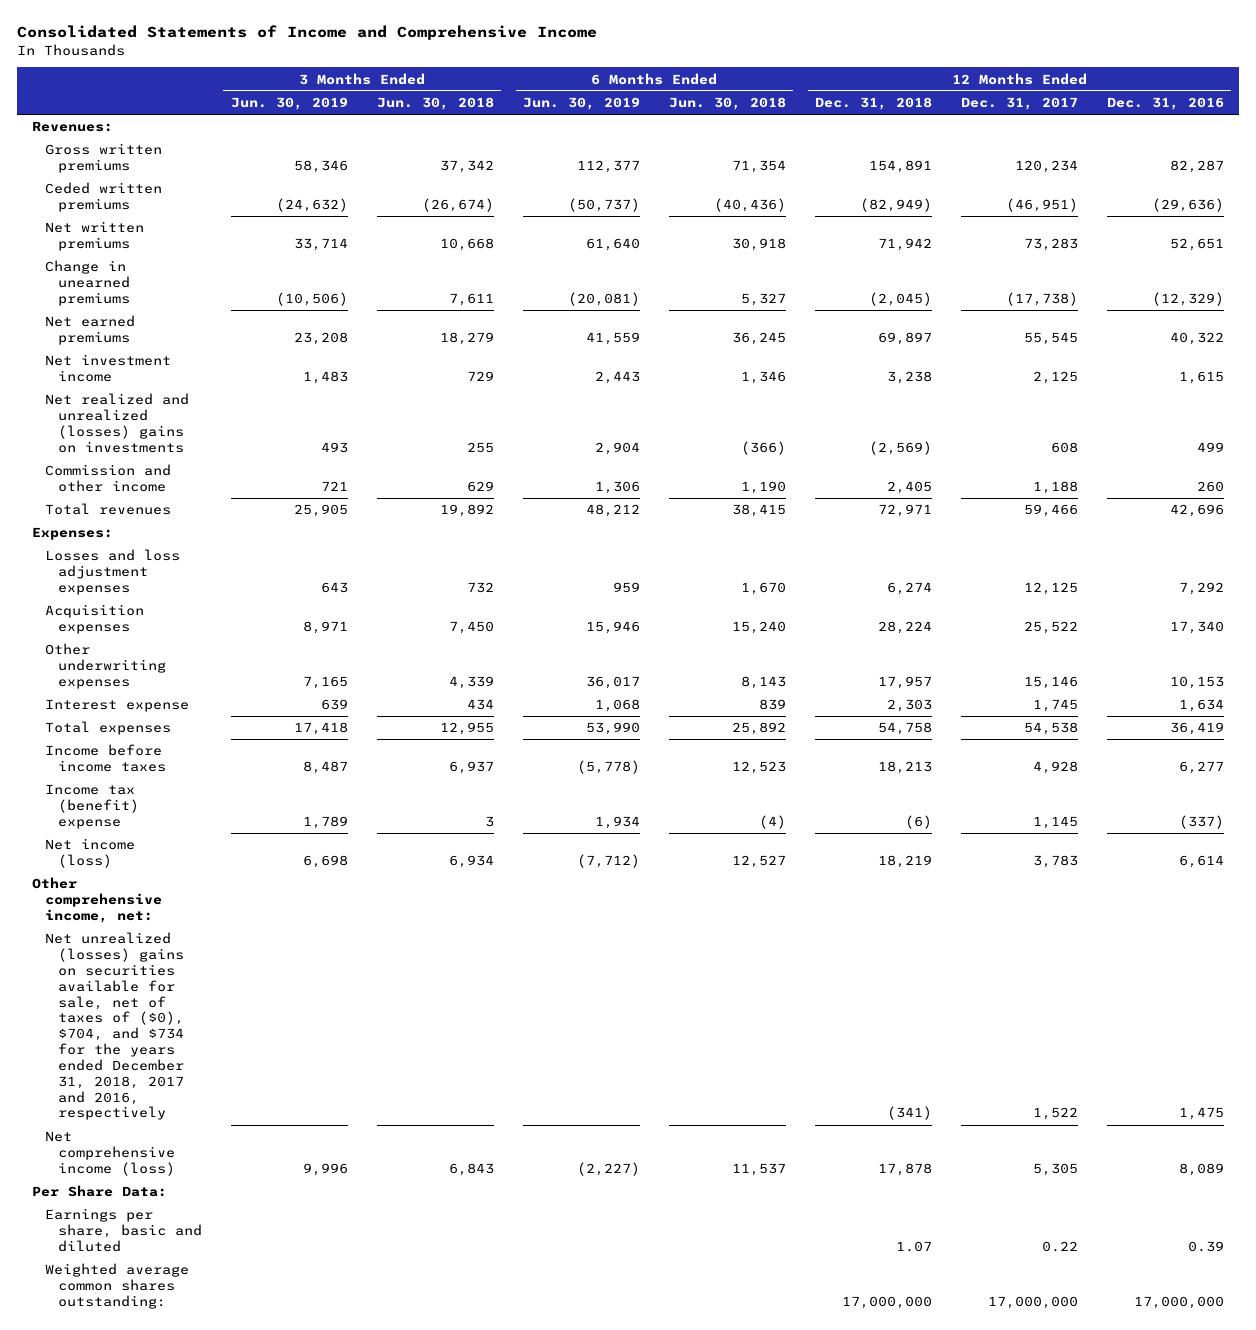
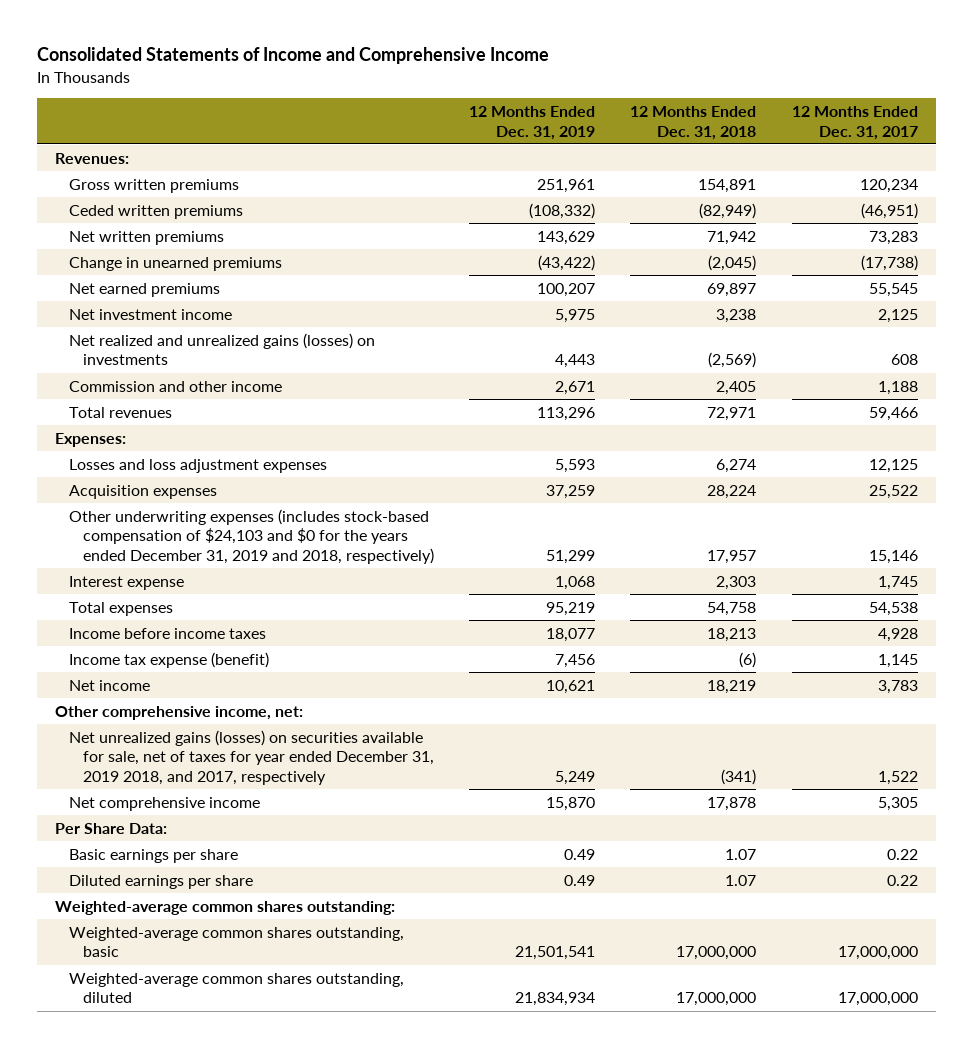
- | 3 Months Ended Jun. 30, 2019 | 3 Months Ended Jun. 30, 2018 | 6 Months Ended Jun. 30, 2019 | 6 Months Ended Jun. 30, 2018 | 12 Months Ended Dec. 31, 2018 | 12 Months Ended Dec. 31, 2017 | 12 Months Ended Dec. 31, 2016
+ | 12 Months Ended Dec. 31, 2019 | 12 Months Ended Dec. 31, 2018 | 12 Months Ended Dec. 31, 2017
- Net realized and unrealized (losses) gains on investments | 493 | 255 | 2,904 | (366) | (2,569) | 608 | 499
+ Net realized and unrealized gains (losses) on investments | 4,443 | (2,569) | 608
- Other underwriting expenses | 7,165 | 4,339 | 36,017 | 8,143 | 17,957 | 15,146 | 10,153
+ Other underwriting expenses (includes stock-based compensation of $24,103 and $0 for the years ended December 31, 2019 and 2018, respectively) | 51,299 | 17,957 | 15,146
- Income tax (benefit) expense | 1,789 | 3 | 1,934 | (4) | (6) | 1,145 | (337)
- Net income (loss) | 6,698 | 6,934 | (7,712) | 12,527 | 18,219 | 3,783 | 6,614
+ Income tax expense (benefit) | 7,456 | (6) | 1,145
+ Net income | 10,621 | 18,219 | 3,783
- Net unrealized (losses) gains on securities available for sale, net of taxes of ($0), $704, and $734 for the years ended December 31, 2018, 2017 and 2016, respectively | | | | | (341) | 1,522 | 1,475
- Net comprehensive income (loss) | 9,996 | 6,843 | (2,227) | 11,537 | 17,878 | 5,305 | 8,089
+ Net unrealized gains (losses) on securities available for sale, net of taxes for year ended December 31, 2019 2018, and 2017, respectively | 5,249 | (341) | 1,522
+ Net comprehensive income | 15,870 | 17,878 | 5,305
- Earnings per share, basic and diluted | | | | | 1.07 | 0.22 | 0.39
- Weighted average common shares outstanding: | | | | | 17,000,000 | 17,000,000 | 17,000,000
+ Basic earnings per share | 0.49 | 1.07 | 0.22
+ Diluted earnings per share | 0.49 | 1.07 | 0.22
+ Weighted-average common shares outstanding:
+ Weighted-average common shares outstanding, basic | 21,501,541 | 17,000,000 | 17,000,000
+ Weighted-average common shares outstanding, diluted | 21,834,934 | 17,000,000 | 17,000,000

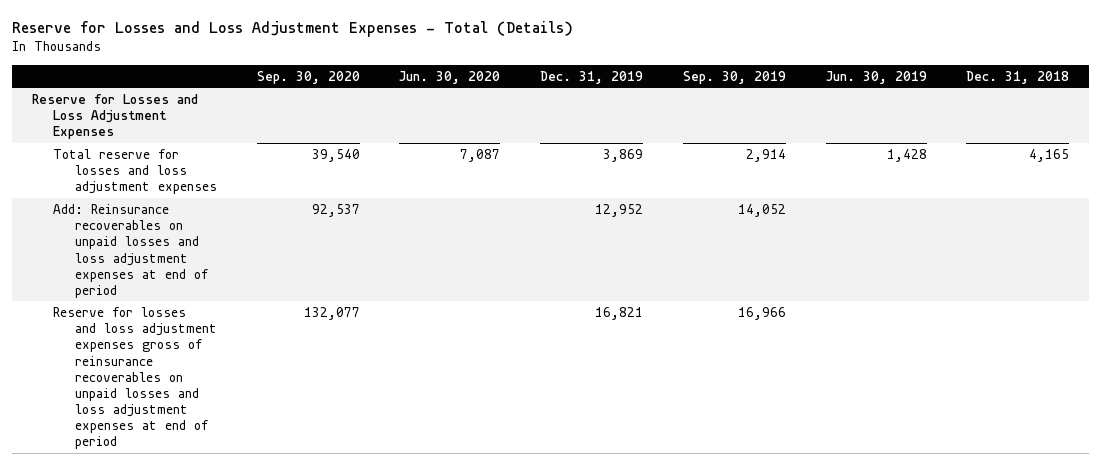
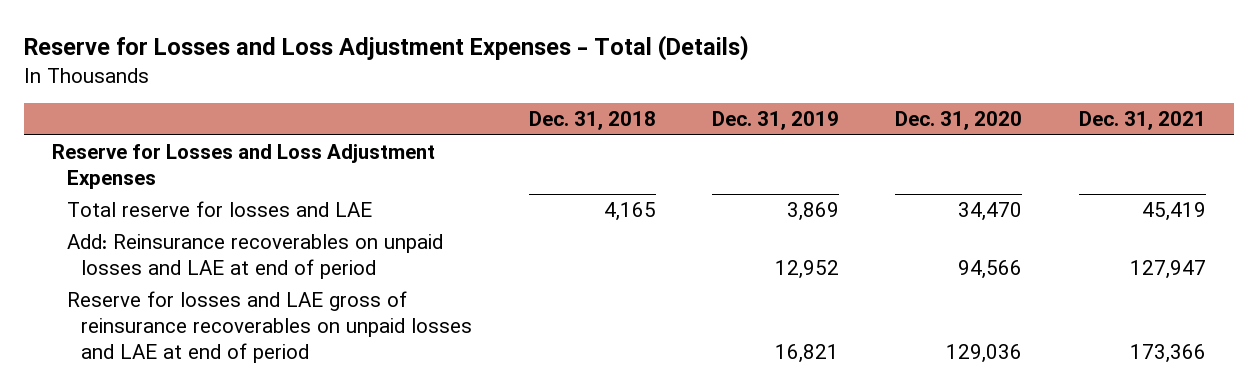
- | Sep. 30, 2020 | Jun. 30, 2020 | Dec. 31, 2019 | Sep. 30, 2019 | Jun. 30, 2019 | Dec. 31, 2018
+ | Dec. 31, 2018 | Dec. 31, 2019 | Dec. 31, 2020 | Dec. 31, 2021
- Total reserve for losses and loss adjustment expenses | 39,540 | 7,087 | 3,869 | 2,914 | 1,428 | 4,165
- Add: Reinsurance recoverables on unpaid losses and loss adjustment expenses at end of period | 92,537 | | 12,952 | 14,052 | |
- Reserve for losses and loss adjustment expenses gross of reinsurance recoverables on unpaid losses and loss adjustment expenses at end of period | 132,077 | | 16,821 | 16,966 | |
+ Total reserve for losses and LAE | 4,165 | 3,869 | 34,470 | 45,419
+ Add: Reinsurance recoverables on unpaid losses and LAE at end of period | | 12,952 | 94,566 | 127,947
+ Reserve for losses and LAE gross of reinsurance recoverables on unpaid losses and LAE at end of period | | 16,821 | 129,036 | 173,366

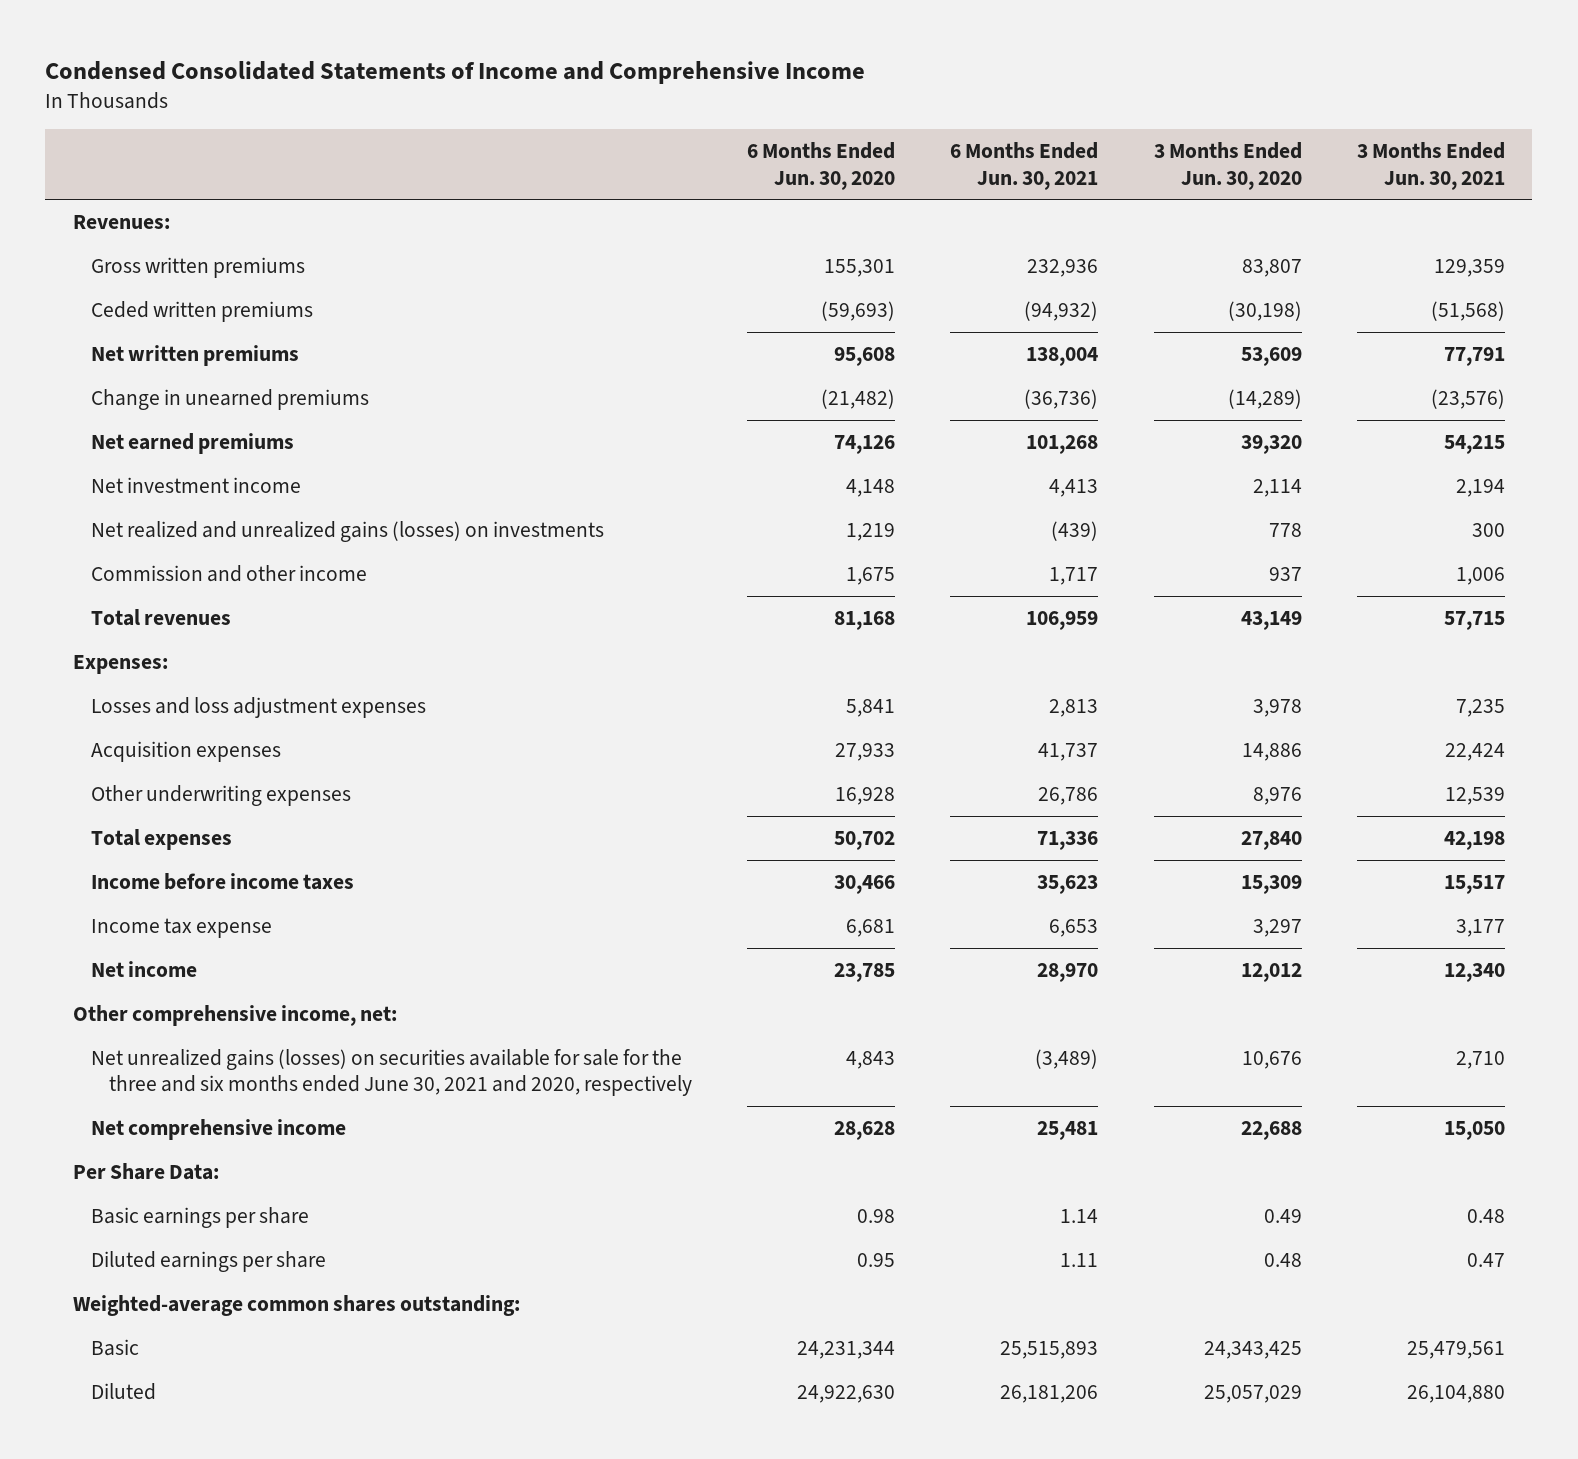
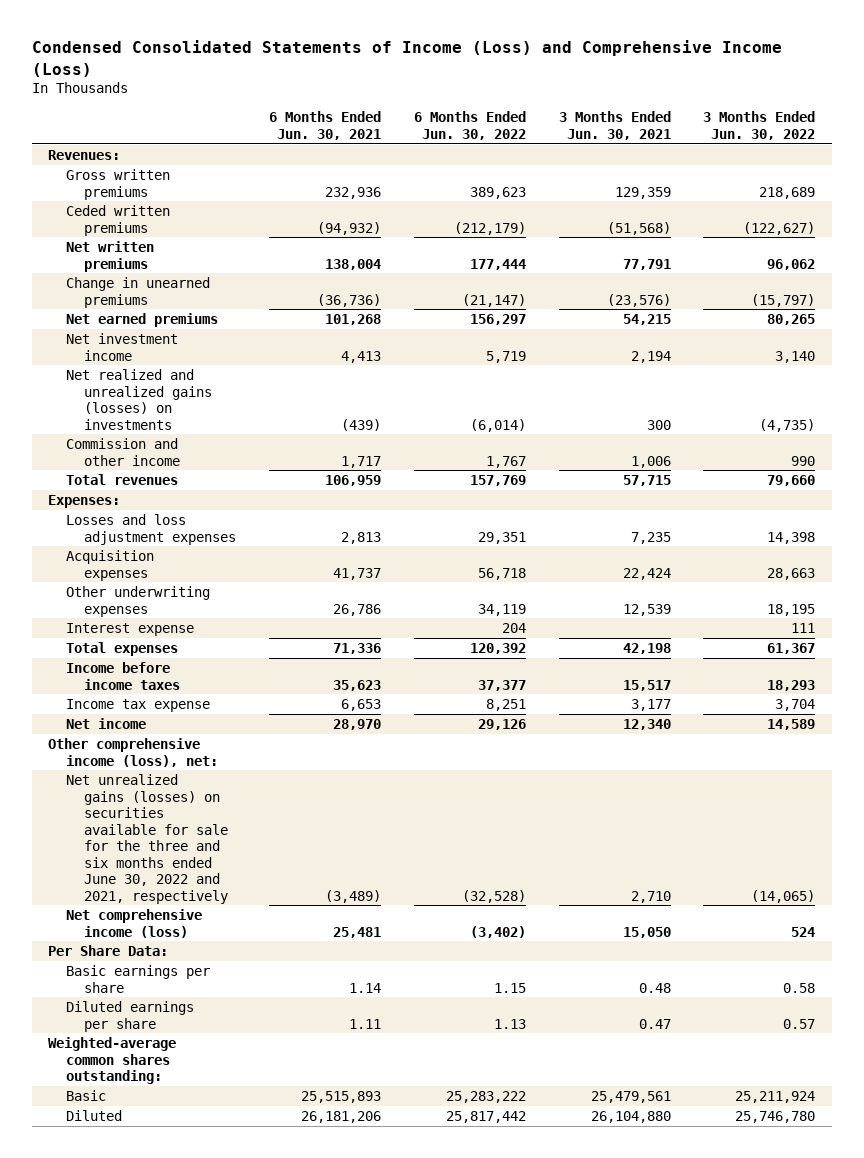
- Condensed Consolidated Statements of Income and Comprehensive Income
+ Condensed Consolidated Statements of Income (Loss) and Comprehensive Income (Loss)
- | 6 Months Ended Jun. 30, 2020 | 6 Months Ended Jun. 30, 2021 | 3 Months Ended Jun. 30, 2020 | 3 Months Ended Jun. 30, 2021
+ | 6 Months Ended Jun. 30, 2021 | 6 Months Ended Jun. 30, 2022 | 3 Months Ended Jun. 30, 2021 | 3 Months Ended Jun. 30, 2022
+ Interest expense | | 204 | | 111
- Other comprehensive income, net:
- Net unrealized gains (losses) on securities available for sale for the three and six months ended June 30, 2021 and 2020, respectively | 4,843 | (3,489) | 10,676 | 2,710
- Net comprehensive income | 28,628 | 25,481 | 22,688 | 15,050
+ Other comprehensive income (loss), net:
+ Net unrealized gains (losses) on securities available for sale for the three and six months ended June 30, 2022 and 2021, respectively | (3,489) | (32,528) | 2,710 | (14,065)
+ Net comprehensive income (loss) | 25,481 | (3,402) | 15,050 | 524

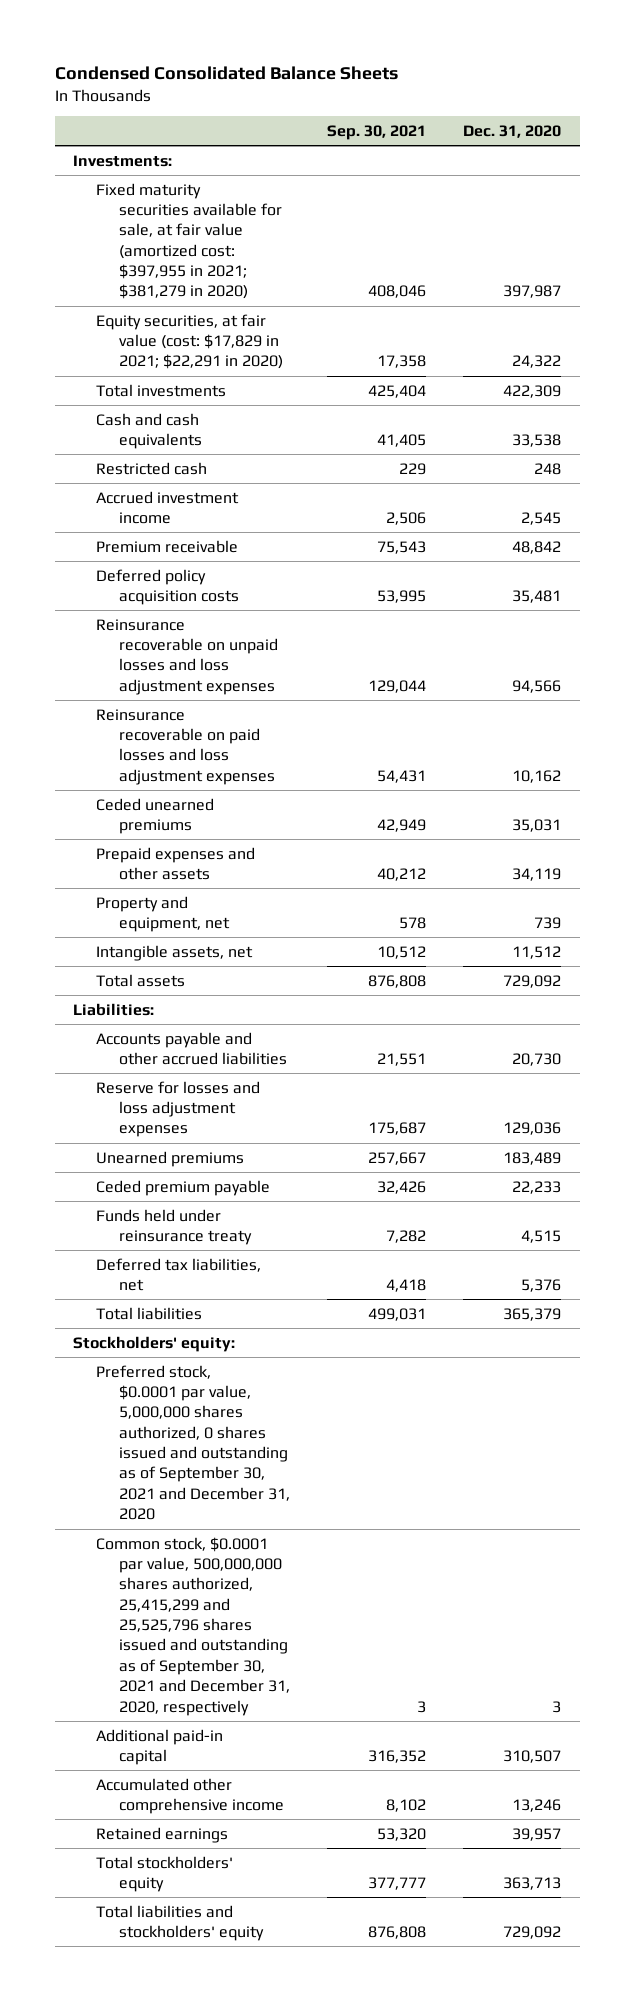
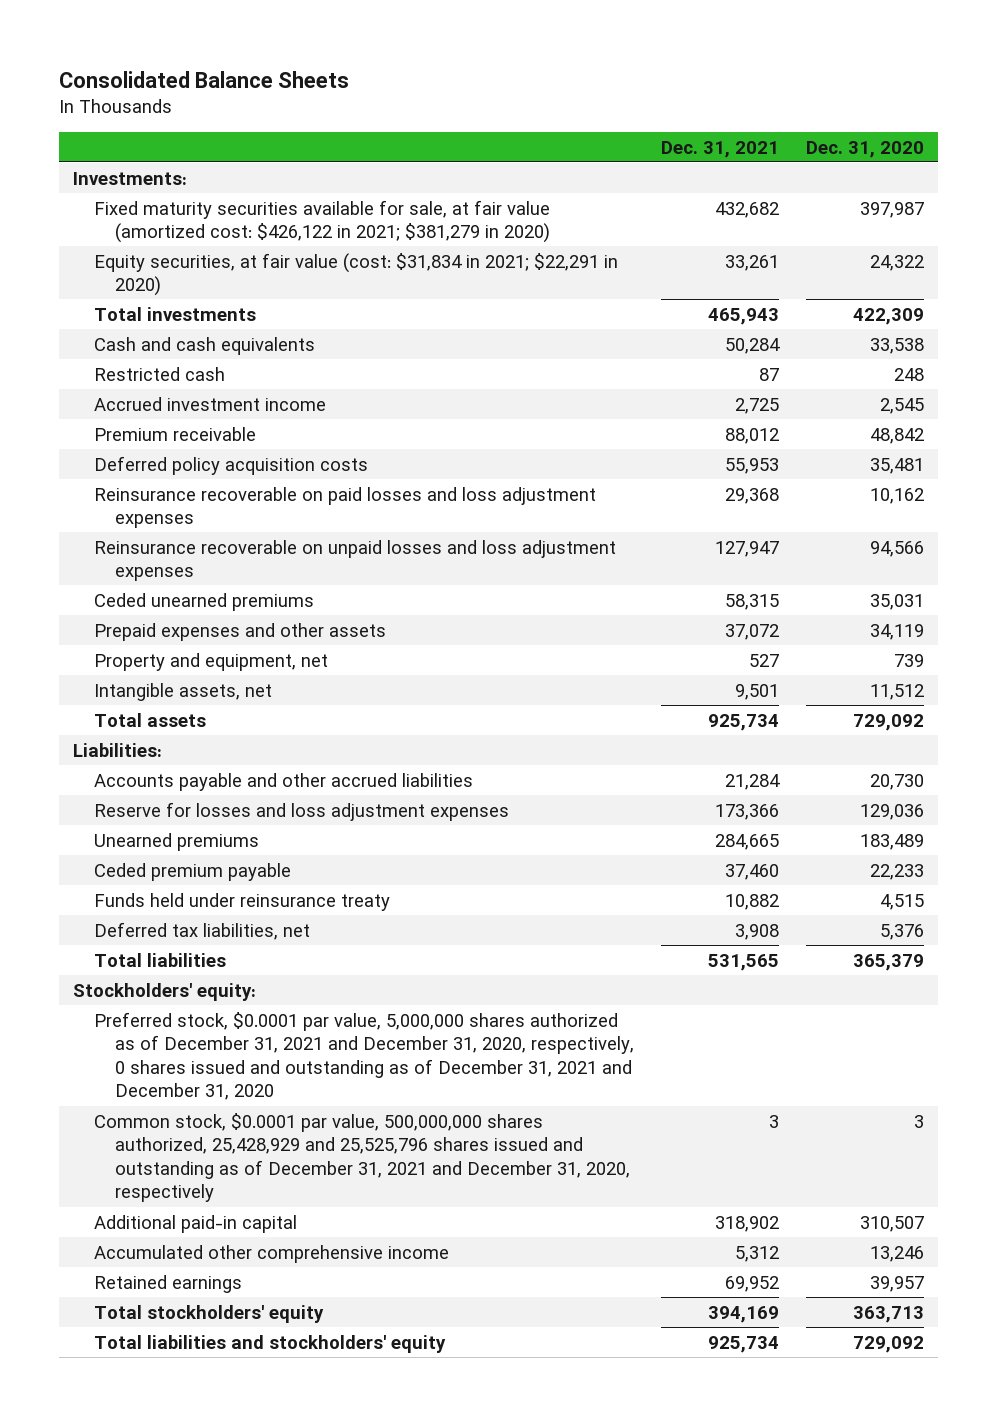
- Condensed Consolidated Balance Sheets
+ Consolidated Balance Sheets
- | Sep. 30, 2021 | Dec. 31, 2020
+ | Dec. 31, 2021 | Dec. 31, 2020
- Fixed maturity securities available for sale, at fair value (amortized cost: $397,955 in 2021; $381,279 in 2020) | 408,046 | 397,987
- Equity securities, at fair value (cost: $17,829 in 2021; $22,291 in 2020) | 17,358 | 24,322
+ Fixed maturity securities available for sale, at fair value (amortized cost: $426,122 in 2021; $381,279 in 2020) | 432,682 | 397,987
+ Equity securities, at fair value (cost: $31,834 in 2021; $22,291 in 2020) | 33,261 | 24,322
moved down: Reinsurance recoverable on unpaid losses and loss adjustment expenses | 127,947 | 94,566
- Preferred stock, $0.0001 par value, 5,000,000 shares authorized, 0 shares issued and outstanding as of September 30, 2021 and December 31, 2020
- Common stock, $0.0001 par value, 500,000,000 shares authorized, 25,415,299 and 25,525,796 shares issued and outstanding as of September 30, 2021 and December 31, 2020, respectively | 3 | 3
+ Preferred stock, $0.0001 par value, 5,000,000 shares authorized as of December 31, 2021 and December 31, 2020, respectively, 0 shares issued and outstanding as of December 31, 2021 and December 31, 2020
+ Common stock, $0.0001 par value, 500,000,000 shares authorized, 25,428,929 and 25,525,796 shares issued and outstanding as of December 31, 2021 and December 31, 2020, respectively | 3 | 3

